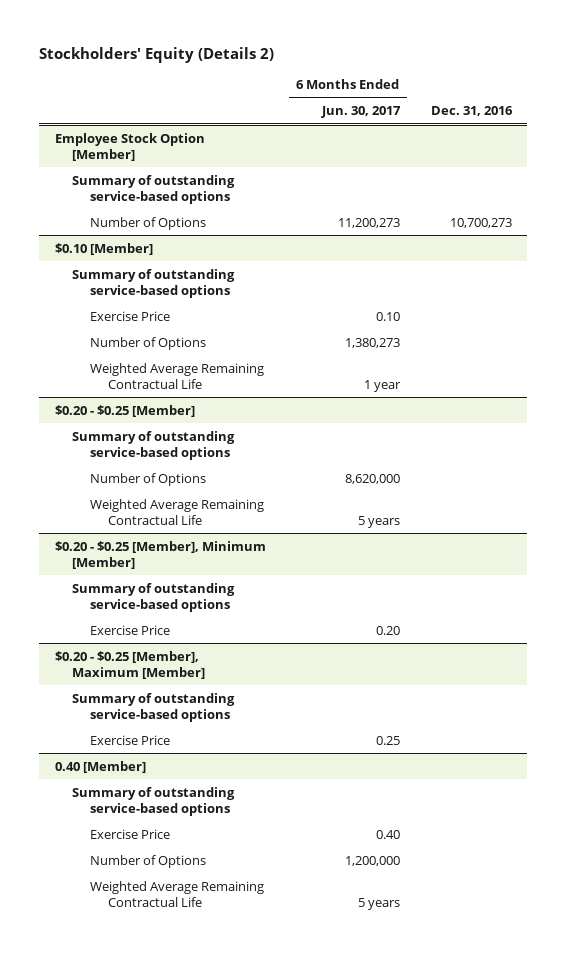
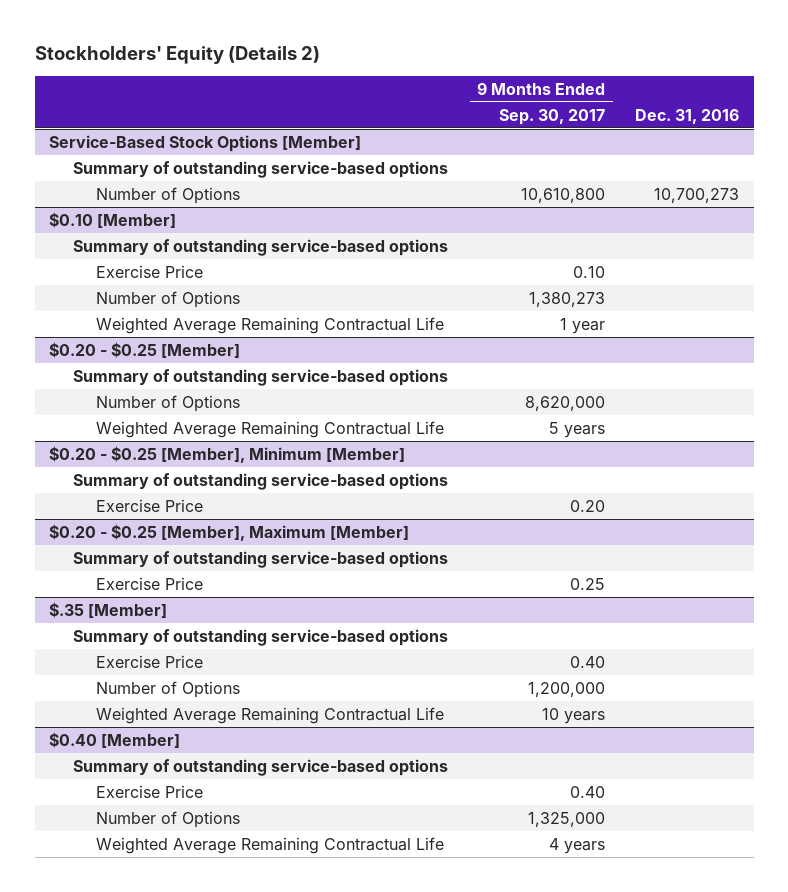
- | 6 Months Ended Jun. 30, 2017 | Dec. 31, 2016
+ | 9 Months Ended Sep. 30, 2017 | Dec. 31, 2016
- Employee Stock Option [Member]
+ Service-Based Stock Options [Member]
- 0.40 [Member]
+ $.35 [Member]
+ $0.40 [Member]
+ Summary of outstanding service-based options
+ Exercise Price | 0.40 |
+ Number of Options | 1,325,000 |
+ Weighted Average Remaining Contractual Life | 4 years |

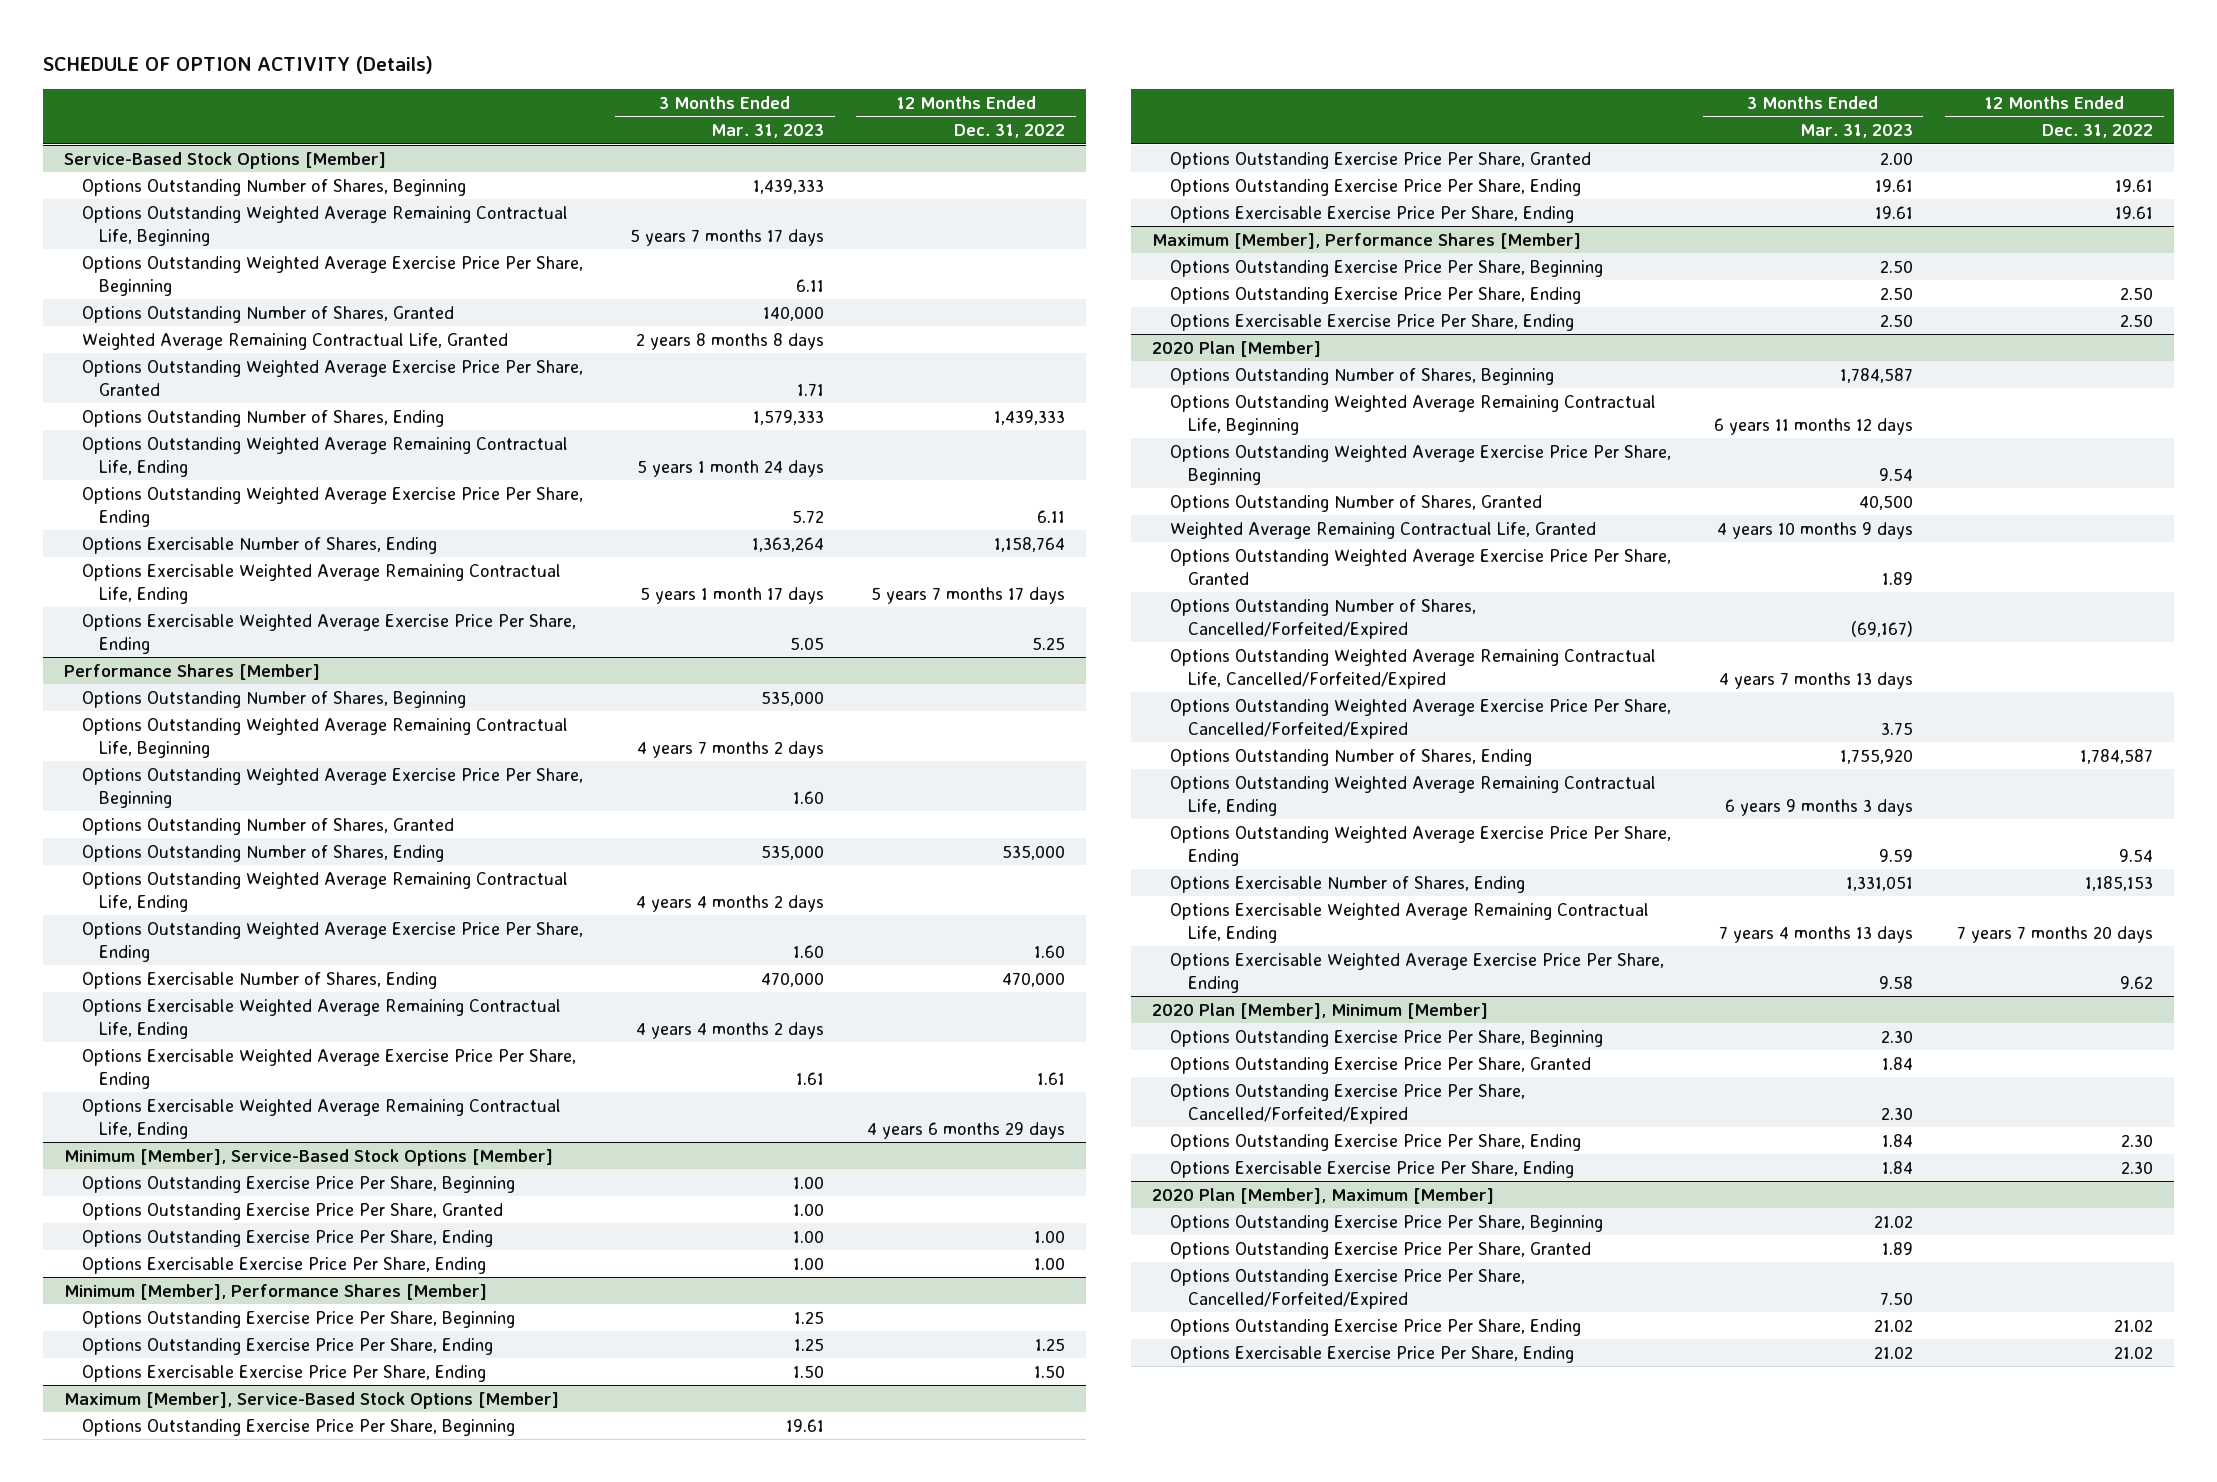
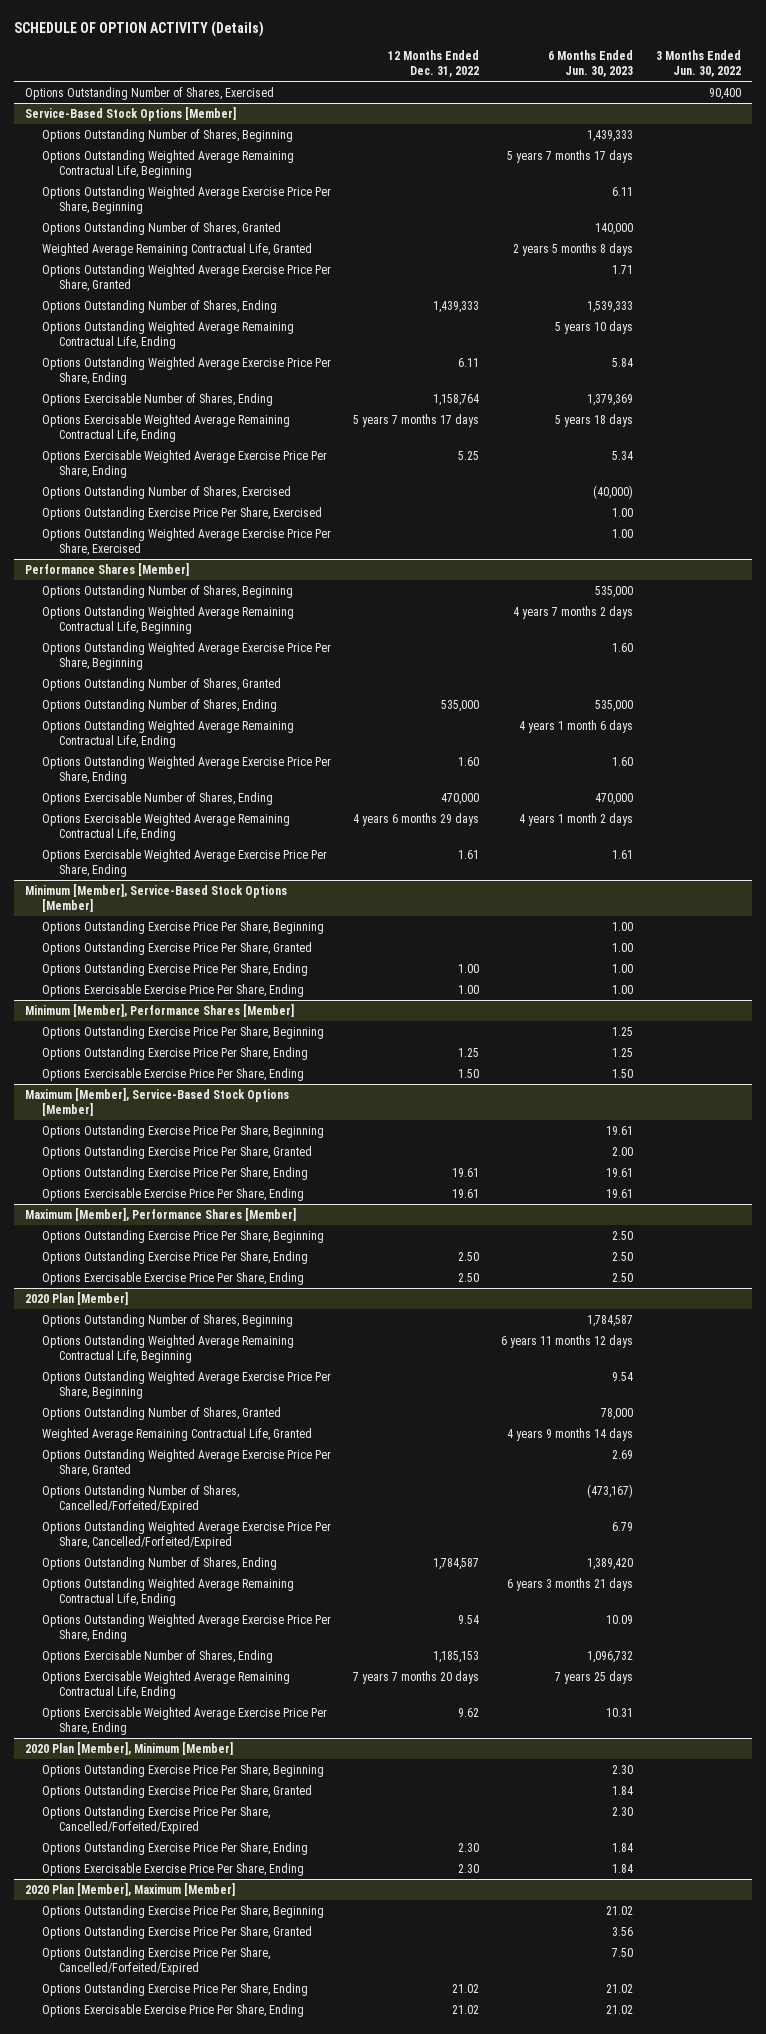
- | 3 Months Ended Mar. 31, 2023 | 12 Months Ended Dec. 31, 2022
+ | 12 Months Ended Dec. 31, 2022 | 6 Months Ended Jun. 30, 2023 | 3 Months Ended Jun. 30, 2022
+ Options Outstanding Number of Shares, Exercised | | | 90,400
@ Service-Based Stock Options [Member]
+ Options Outstanding Number of Shares, Exercised | | (40,000) |
+ Options Outstanding Exercise Price Per Share, Exercised | | 1.00 |
+ Options Outstanding Weighted Average Exercise Price Per Share, Exercised | | 1.00 |
@ Performance Shares [Member]
- Options Exercisable Weighted Average Remaining Contractual Life, Ending | 4 years 4 months 2 days |
moved down: Options Exercisable Weighted Average Exercise Price Per Share, Ending | 1.61 | 1.61 |
@ 2020 Plan [Member]
- Options Outstanding Weighted Average Remaining Contractual Life, Cancelled/Forfeited/Expired | 4 years 7 months 13 days |

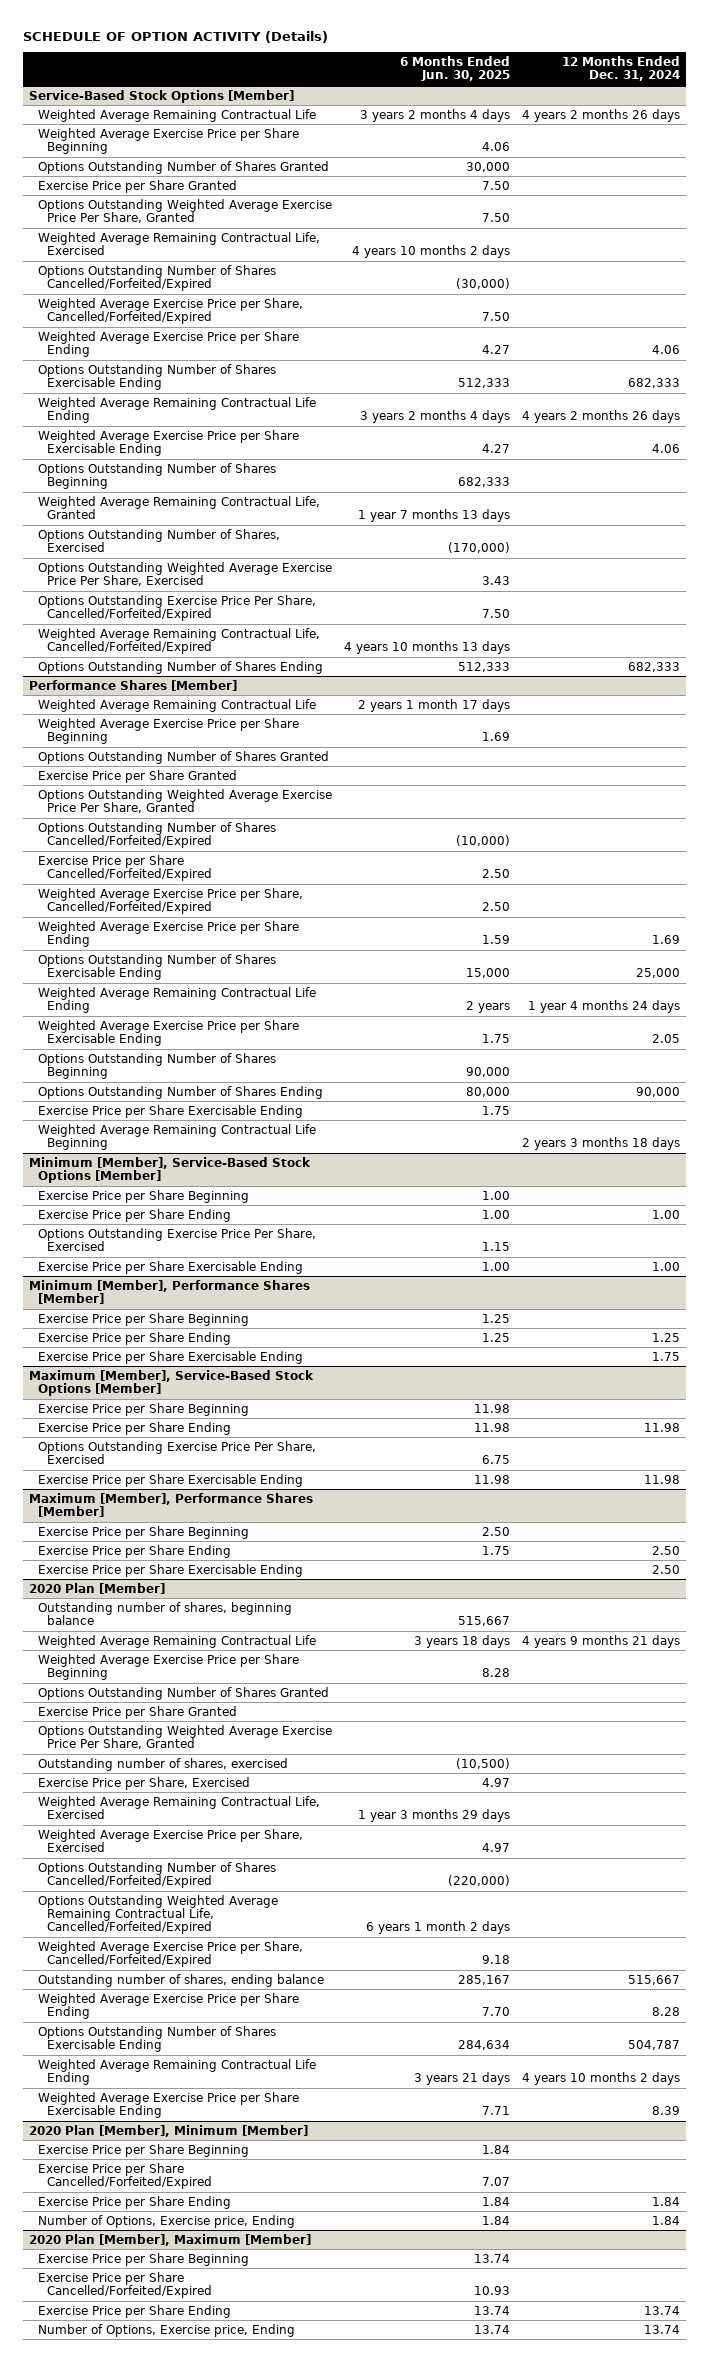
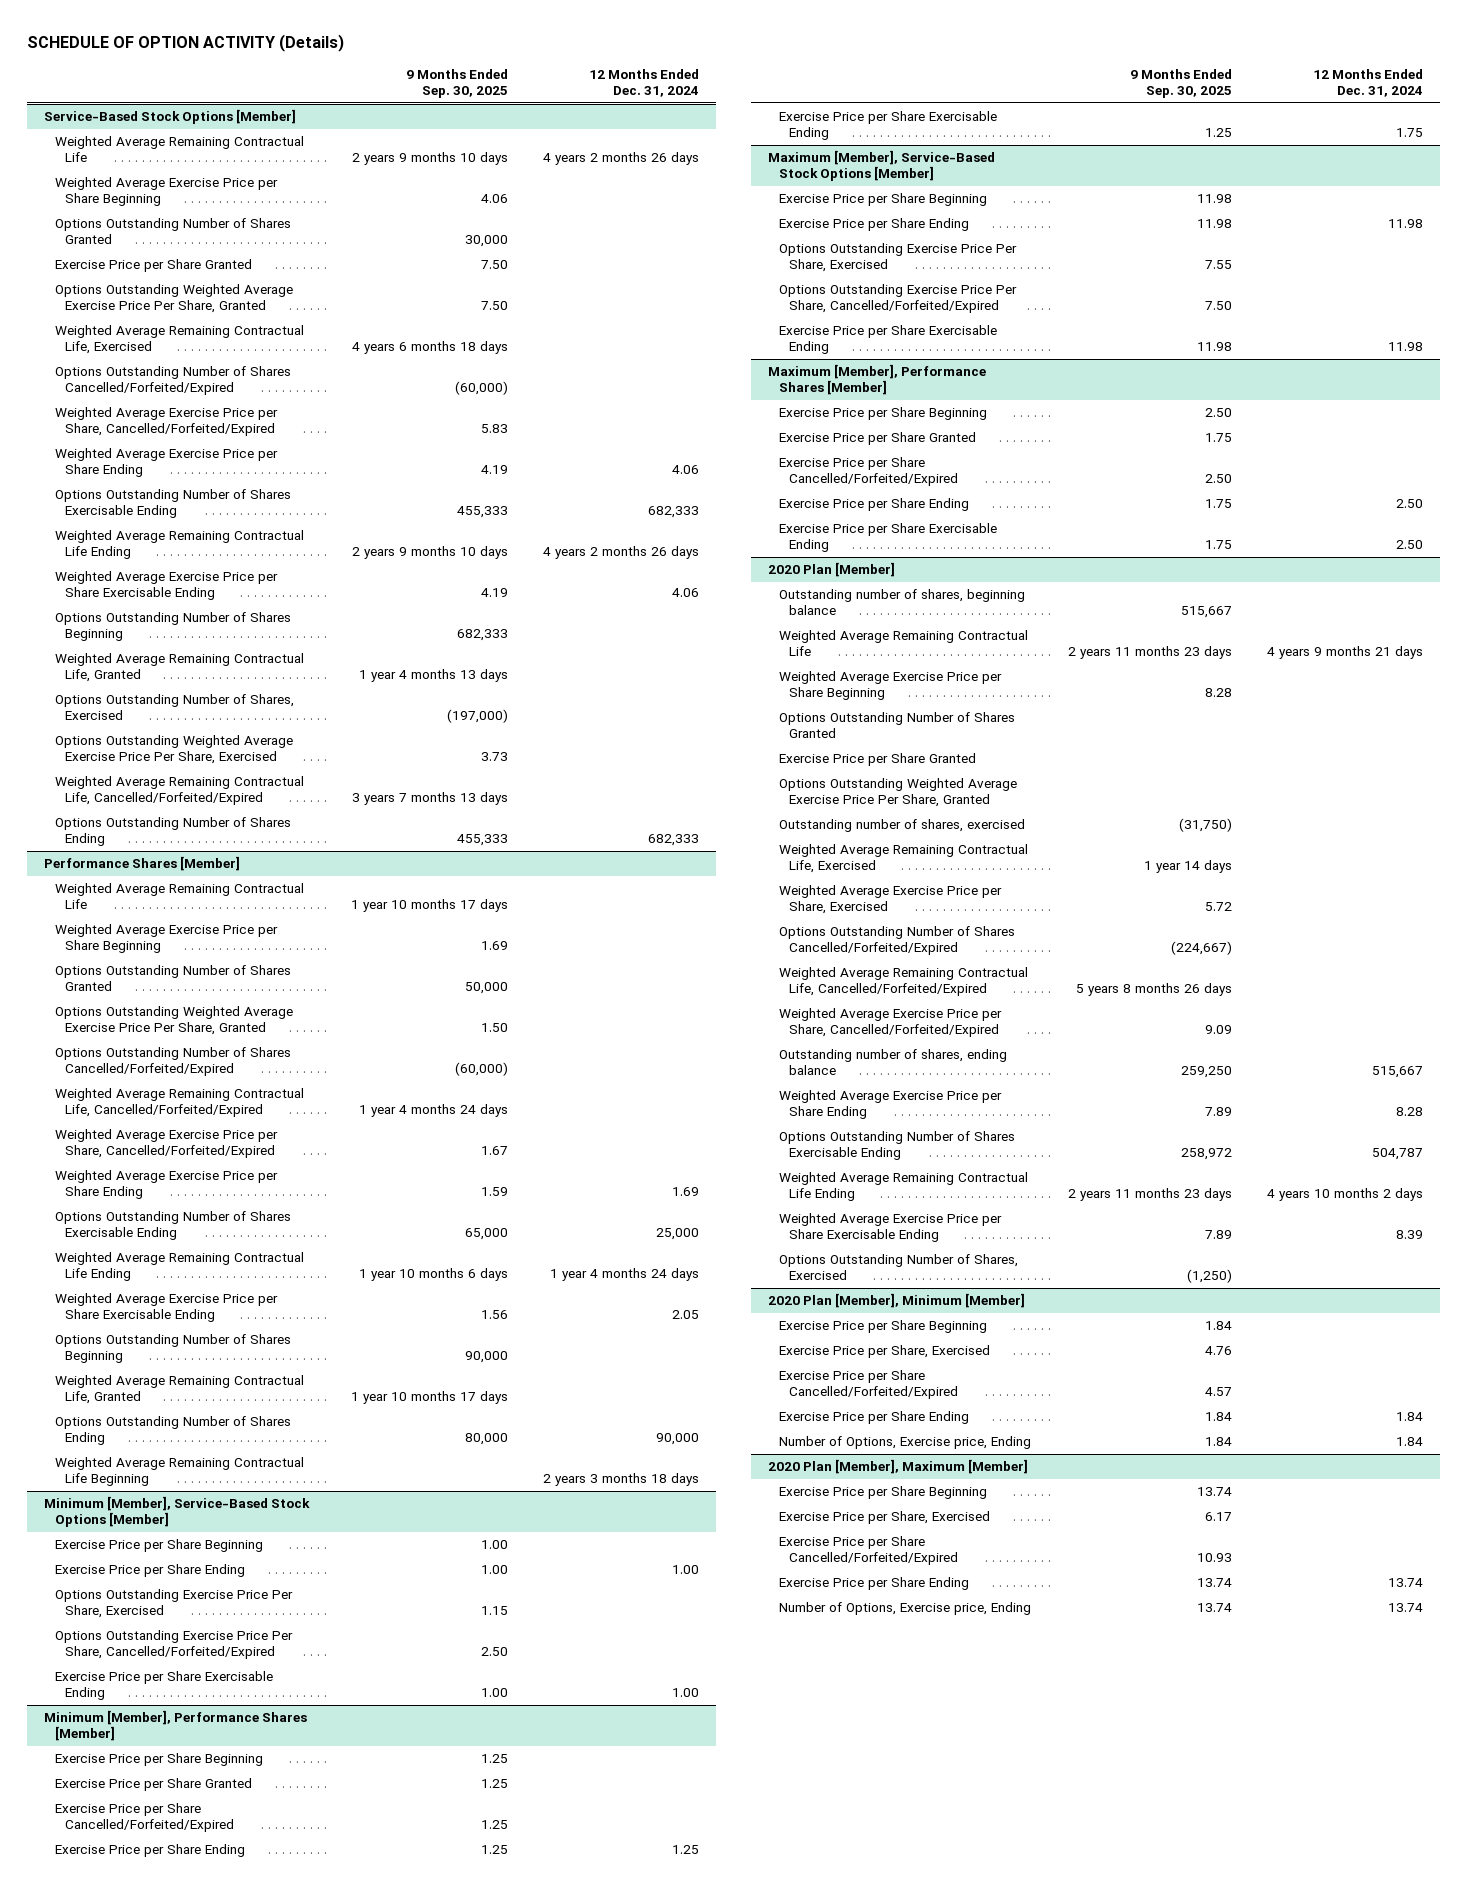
- | 6 Months Ended Jun. 30, 2025 | 12 Months Ended Dec. 31, 2024
+ | 9 Months Ended Sep. 30, 2025 | 12 Months Ended Dec. 31, 2024
@ Service-Based Stock Options [Member]
- Options Outstanding Exercise Price Per Share, Cancelled/Forfeited/Expired | 7.50 |
@ Performance Shares [Member]
- Exercise Price per Share Granted
- Exercise Price per Share Cancelled/Forfeited/Expired | 2.50 |
+ Weighted Average Remaining Contractual Life, Cancelled/Forfeited/Expired | 1 year 4 months 24 days |
+ Weighted Average Remaining Contractual Life, Granted | 1 year 10 months 17 days |
- Exercise Price per Share Exercisable Ending | 1.75 |
@ Minimum [Member], Service-Based Stock Options [Member]
+ Options Outstanding Exercise Price Per Share, Cancelled/Forfeited/Expired | 2.50 |
@ Minimum [Member], Performance Shares [Member]
+ Exercise Price per Share Granted | 1.25 |
+ Exercise Price per Share Cancelled/Forfeited/Expired | 1.25 |
@ Maximum [Member], Service-Based Stock Options [Member]
+ Options Outstanding Exercise Price Per Share, Cancelled/Forfeited/Expired | 7.50 |
@ Maximum [Member], Performance Shares [Member]
+ Exercise Price per Share Granted | 1.75 |
+ Exercise Price per Share Cancelled/Forfeited/Expired | 2.50 |
@ 2020 Plan [Member]
- Exercise Price per Share, Exercised | 4.97 |
- Options Outstanding Weighted Average Remaining Contractual Life, Cancelled/Forfeited/Expired | 6 years 1 month 2 days |
+ Weighted Average Remaining Contractual Life, Cancelled/Forfeited/Expired | 5 years 8 months 26 days |
+ Options Outstanding Number of Shares, Exercised | (1,250) |
@ 2020 Plan [Member], Minimum [Member]
+ Exercise Price per Share, Exercised | 4.76 |
@ 2020 Plan [Member], Maximum [Member]
+ Exercise Price per Share, Exercised | 6.17 |

